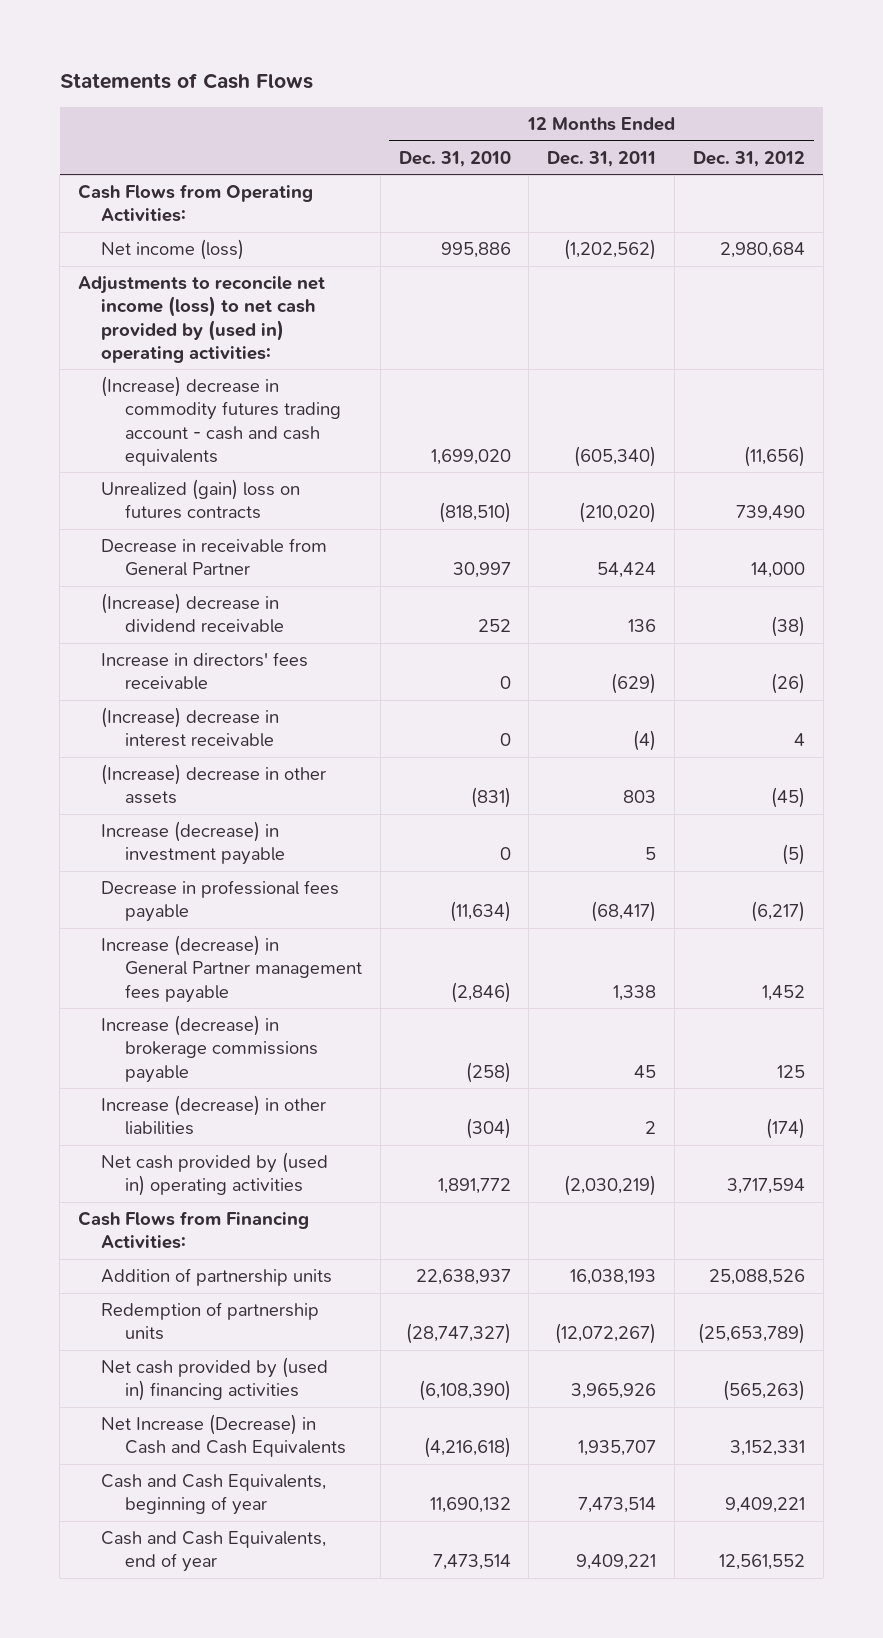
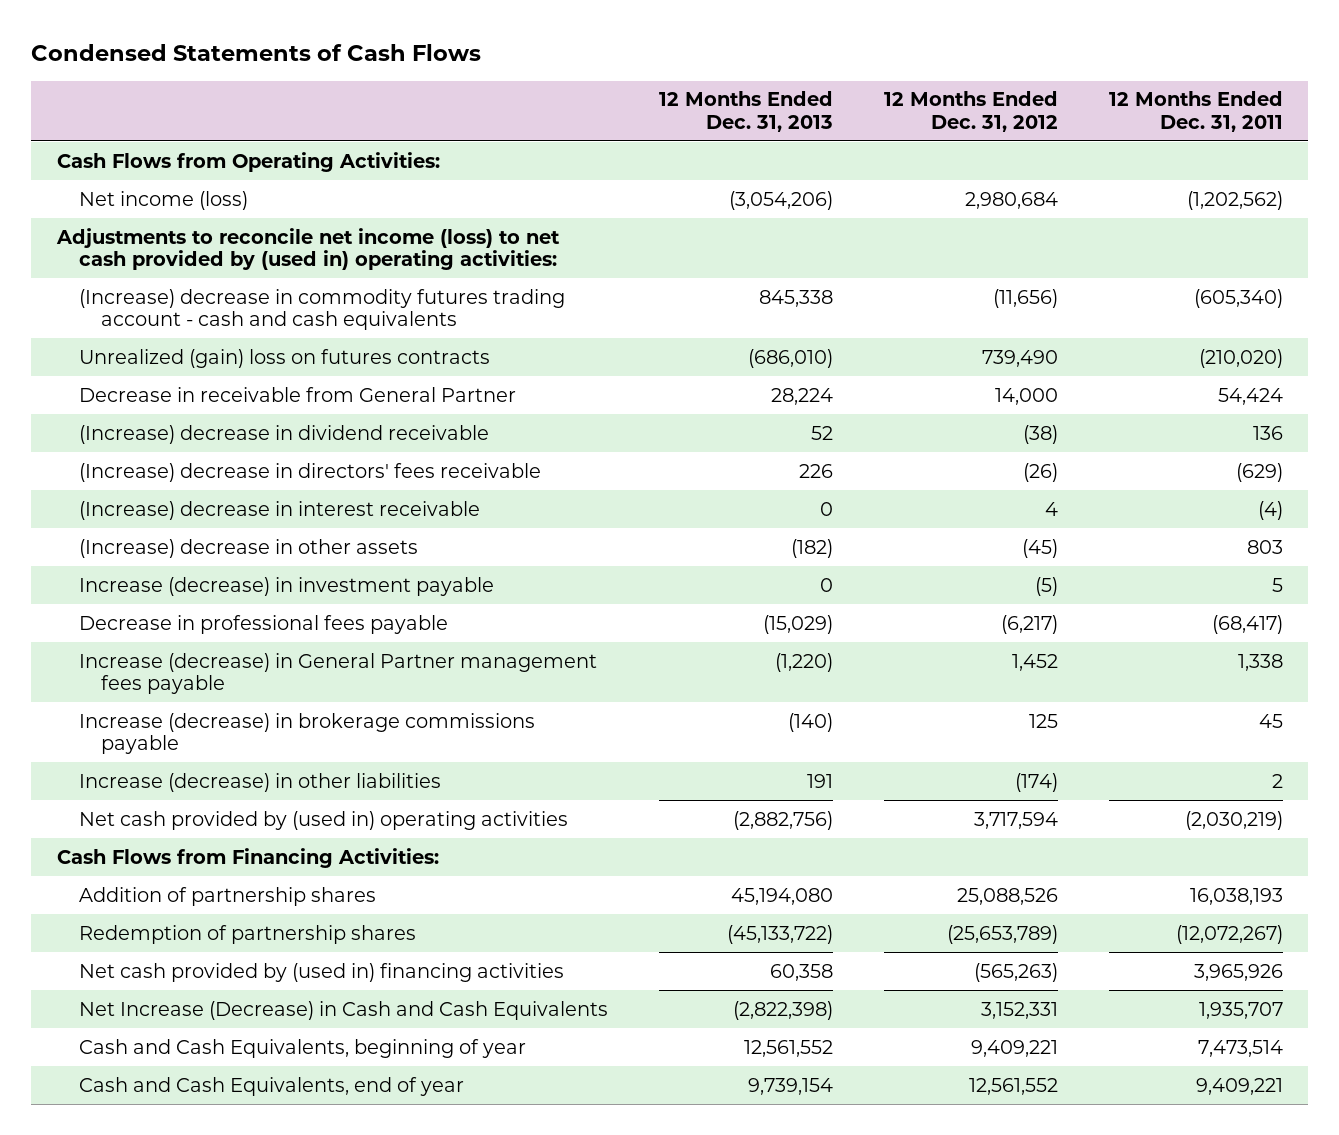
- Statements of Cash Flows
+ Condensed Statements of Cash Flows
- | 12 Months Ended Dec. 31, 2010 | 12 Months Ended Dec. 31, 2011 | 12 Months Ended Dec. 31, 2012
+ | 12 Months Ended Dec. 31, 2013 | 12 Months Ended Dec. 31, 2012 | 12 Months Ended Dec. 31, 2011
- Increase in directors' fees receivable | 0 | (629) | (26)
+ (Increase) decrease in directors' fees receivable | 226 | (26) | (629)
- Addition of partnership units | 22,638,937 | 16,038,193 | 25,088,526
- Redemption of partnership units | (28,747,327) | (12,072,267) | (25,653,789)
+ Addition of partnership shares | 45,194,080 | 25,088,526 | 16,038,193
+ Redemption of partnership shares | (45,133,722) | (25,653,789) | (12,072,267)

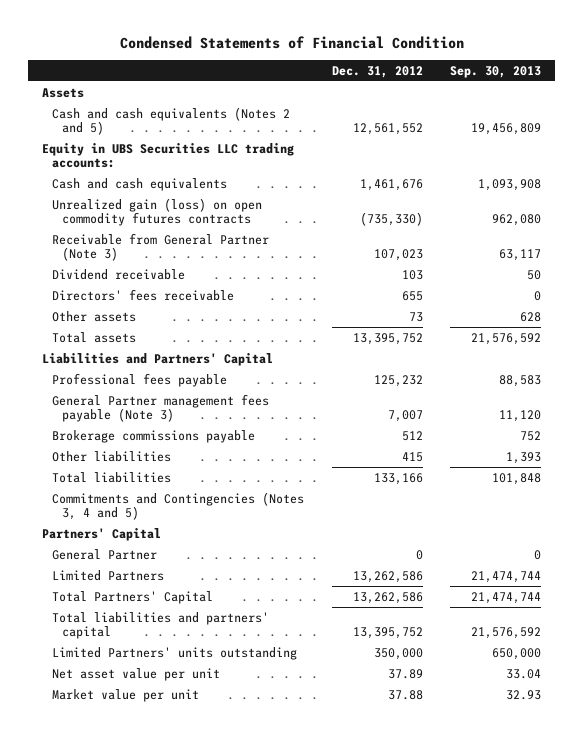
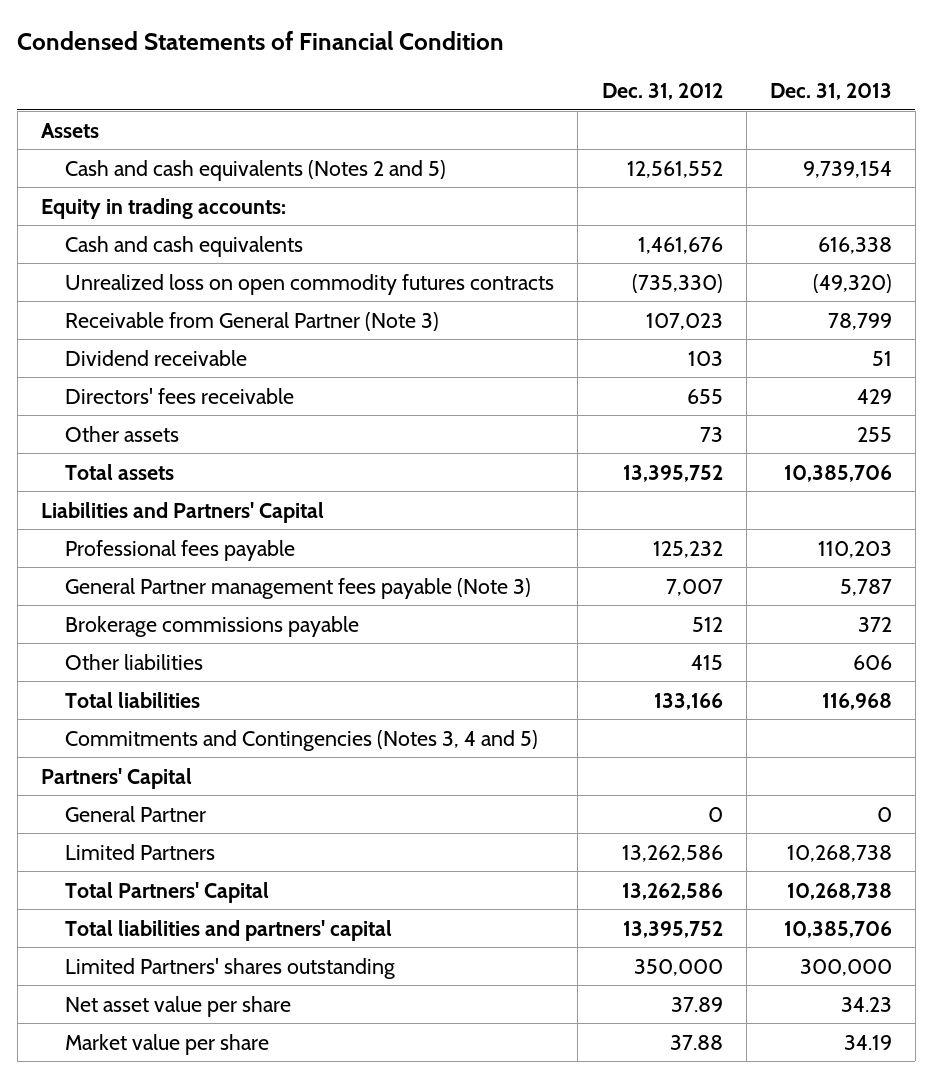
- | Dec. 31, 2012 | Sep. 30, 2013
+ | Dec. 31, 2012 | Dec. 31, 2013
- Equity in UBS Securities LLC trading accounts:
+ Equity in trading accounts:
- Unrealized gain (loss) on open commodity futures contracts | (735,330) | 962,080
+ Unrealized loss on open commodity futures contracts | (735,330) | (49,320)
- Limited Partners' units outstanding | 350,000 | 650,000
- Net asset value per unit | 37.89 | 33.04
- Market value per unit | 37.88 | 32.93
+ Limited Partners' shares outstanding | 350,000 | 300,000
+ Net asset value per share | 37.89 | 34.23
+ Market value per share | 37.88 | 34.19

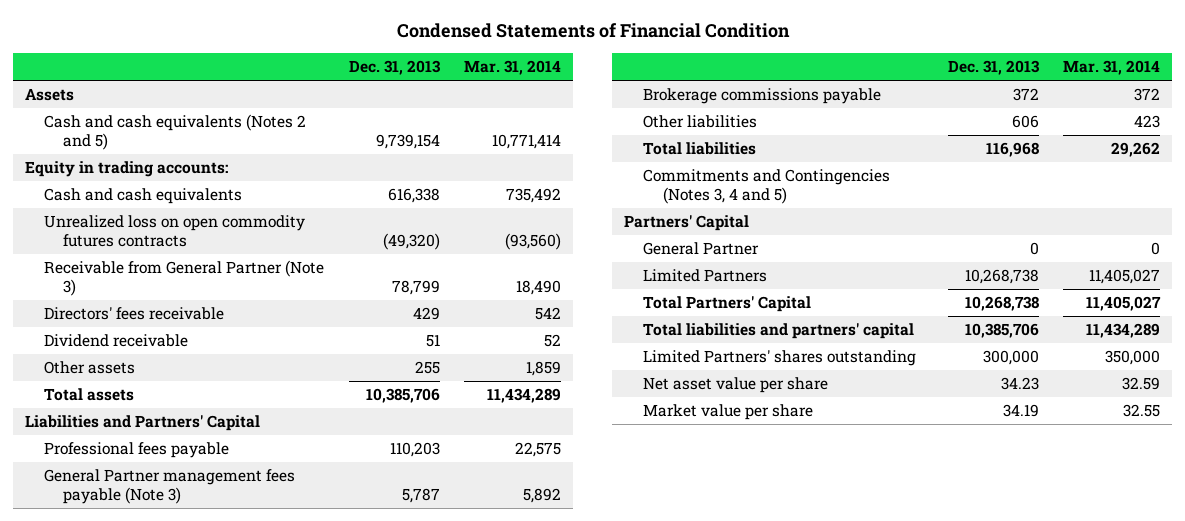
- | Dec. 31, 2012 | Dec. 31, 2013
+ | Dec. 31, 2013 | Mar. 31, 2014
moved down: Dividend receivable | 51 | 52

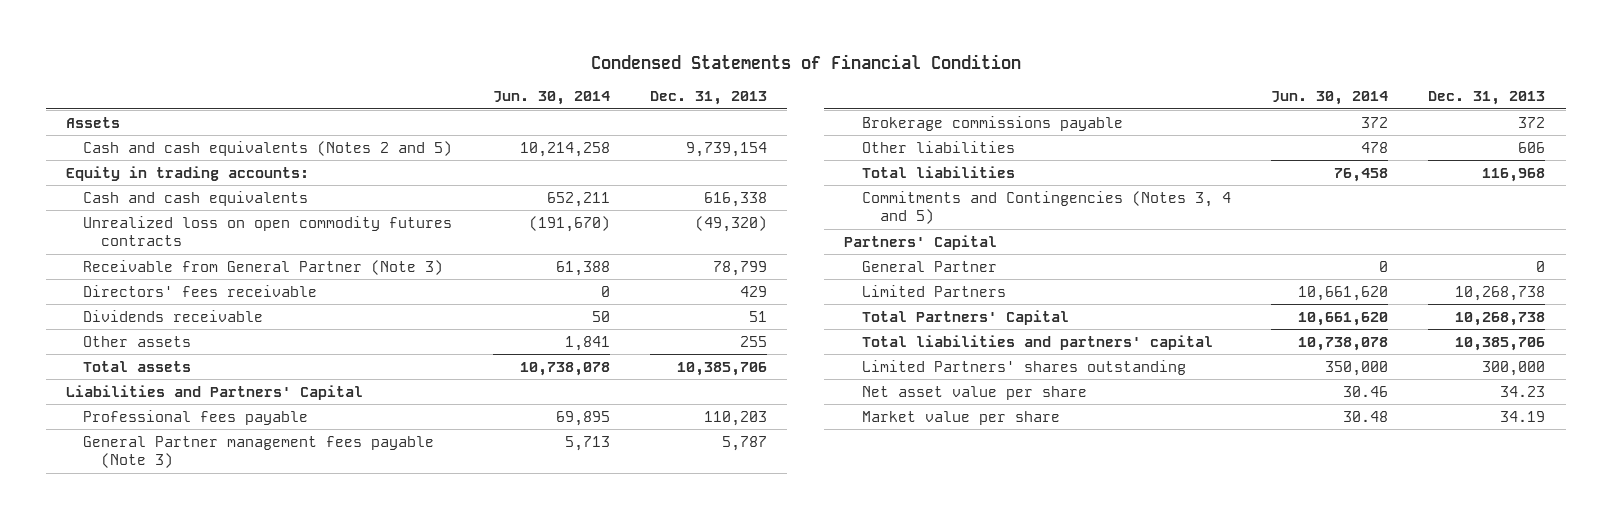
- | Dec. 31, 2013 | Mar. 31, 2014
+ | Jun. 30, 2014 | Dec. 31, 2013
- Dividend receivable | 51 | 52
+ Dividends receivable | 50 | 51

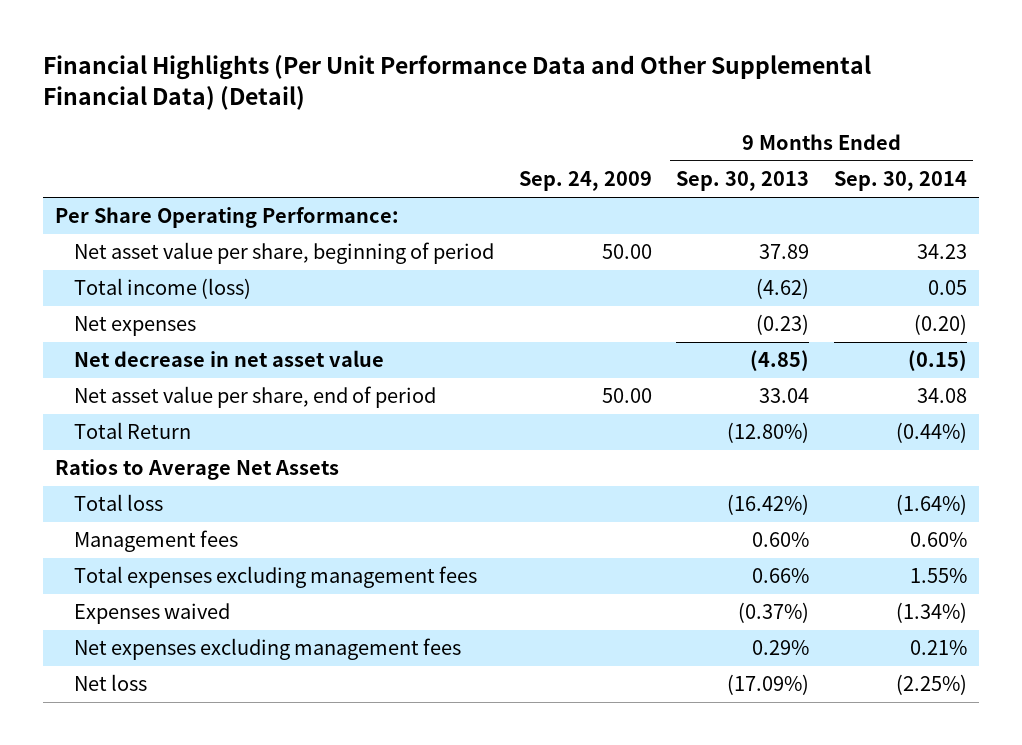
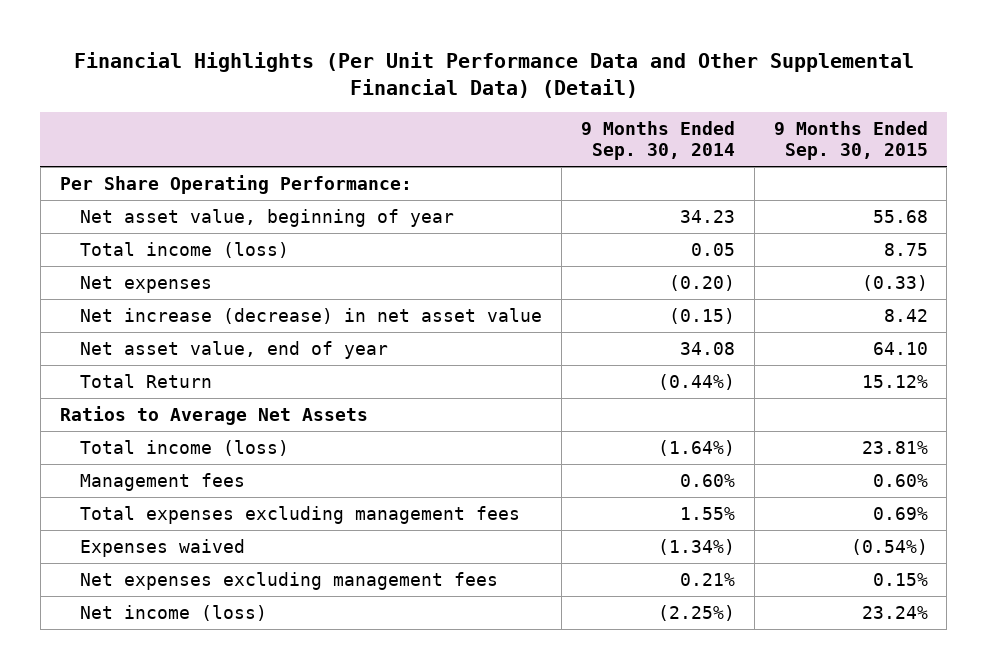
- | Sep. 24, 2009 | 9 Months Ended Sep. 30, 2013 | 9 Months Ended Sep. 30, 2014
+ | 9 Months Ended Sep. 30, 2014 | 9 Months Ended Sep. 30, 2015
- Net asset value per share, beginning of period | 50.00 | 37.89 | 34.23
+ Net asset value, beginning of year | 34.23 | 55.68
- Net decrease in net asset value | | (4.85) | (0.15)
- Net asset value per share, end of period | 50.00 | 33.04 | 34.08
+ Net increase (decrease) in net asset value | (0.15) | 8.42
+ Net asset value, end of year | 34.08 | 64.10
- Total loss | | (16.42%) | (1.64%)
+ Total income (loss) | (1.64%) | 23.81%
- Net loss | | (17.09%) | (2.25%)
+ Net income (loss) | (2.25%) | 23.24%

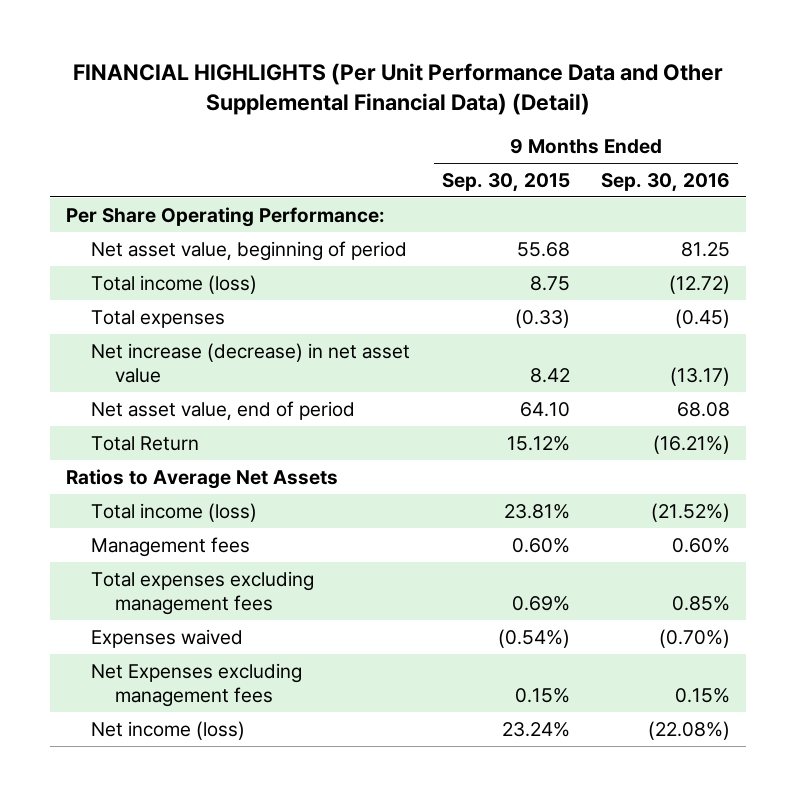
- Financial Highlights (Per Unit Performance Data and Other Supplemental Financial Data) (Detail)
+ FINANCIAL HIGHLIGHTS (Per Unit Performance Data and Other Supplemental Financial Data) (Detail)
- | 9 Months Ended Sep. 30, 2014 | 9 Months Ended Sep. 30, 2015
+ | 9 Months Ended Sep. 30, 2015 | 9 Months Ended Sep. 30, 2016
- Net asset value, beginning of year | 34.23 | 55.68
+ Net asset value, beginning of period | 55.68 | 81.25
- Net expenses | (0.20) | (0.33)
+ Total expenses | (0.33) | (0.45)
- Net asset value, end of year | 34.08 | 64.10
+ Net asset value, end of period | 64.10 | 68.08
- Net expenses excluding management fees | 0.21% | 0.15%
+ Net Expenses excluding management fees | 0.15% | 0.15%

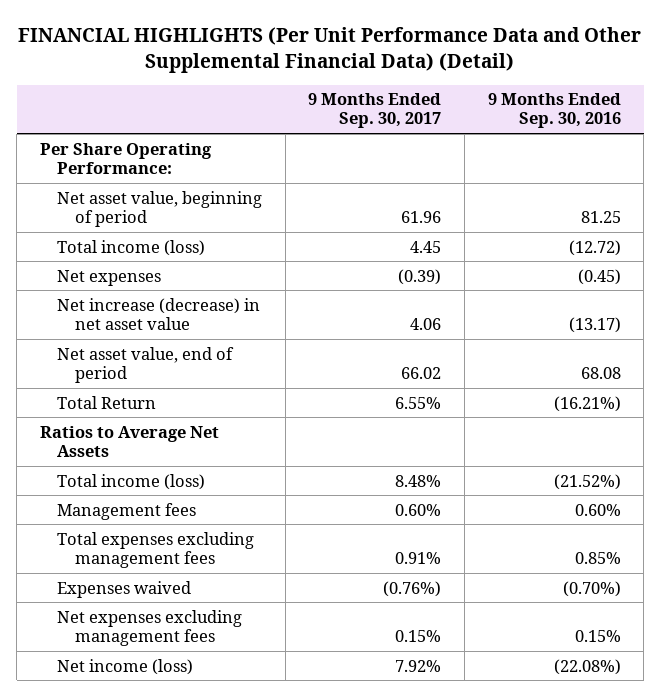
- | 9 Months Ended Sep. 30, 2015 | 9 Months Ended Sep. 30, 2016
+ | 9 Months Ended Sep. 30, 2017 | 9 Months Ended Sep. 30, 2016
- Total expenses | (0.33) | (0.45)
+ Net expenses | (0.39) | (0.45)
- Net Expenses excluding management fees | 0.15% | 0.15%
+ Net expenses excluding management fees | 0.15% | 0.15%

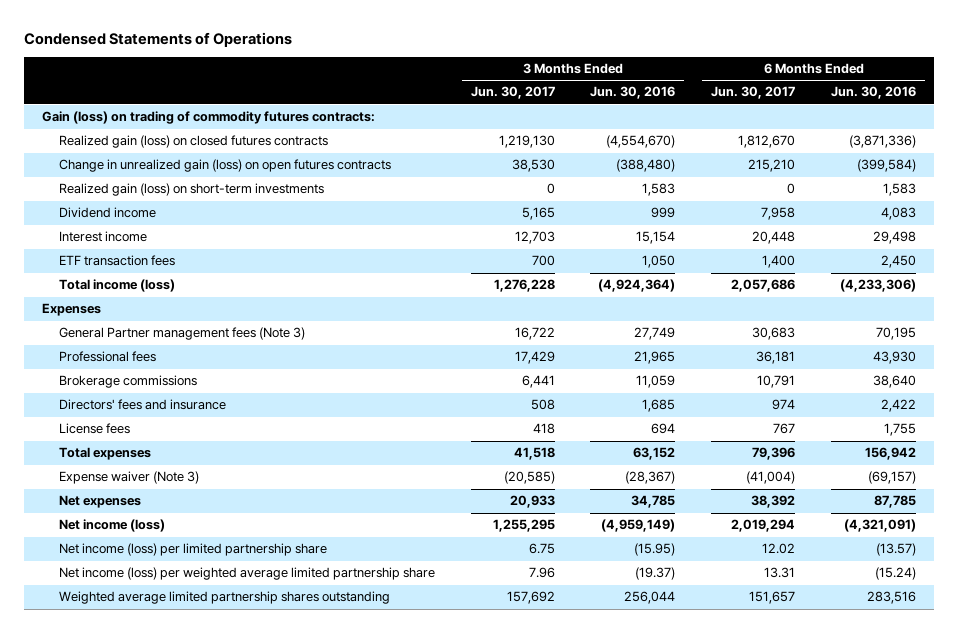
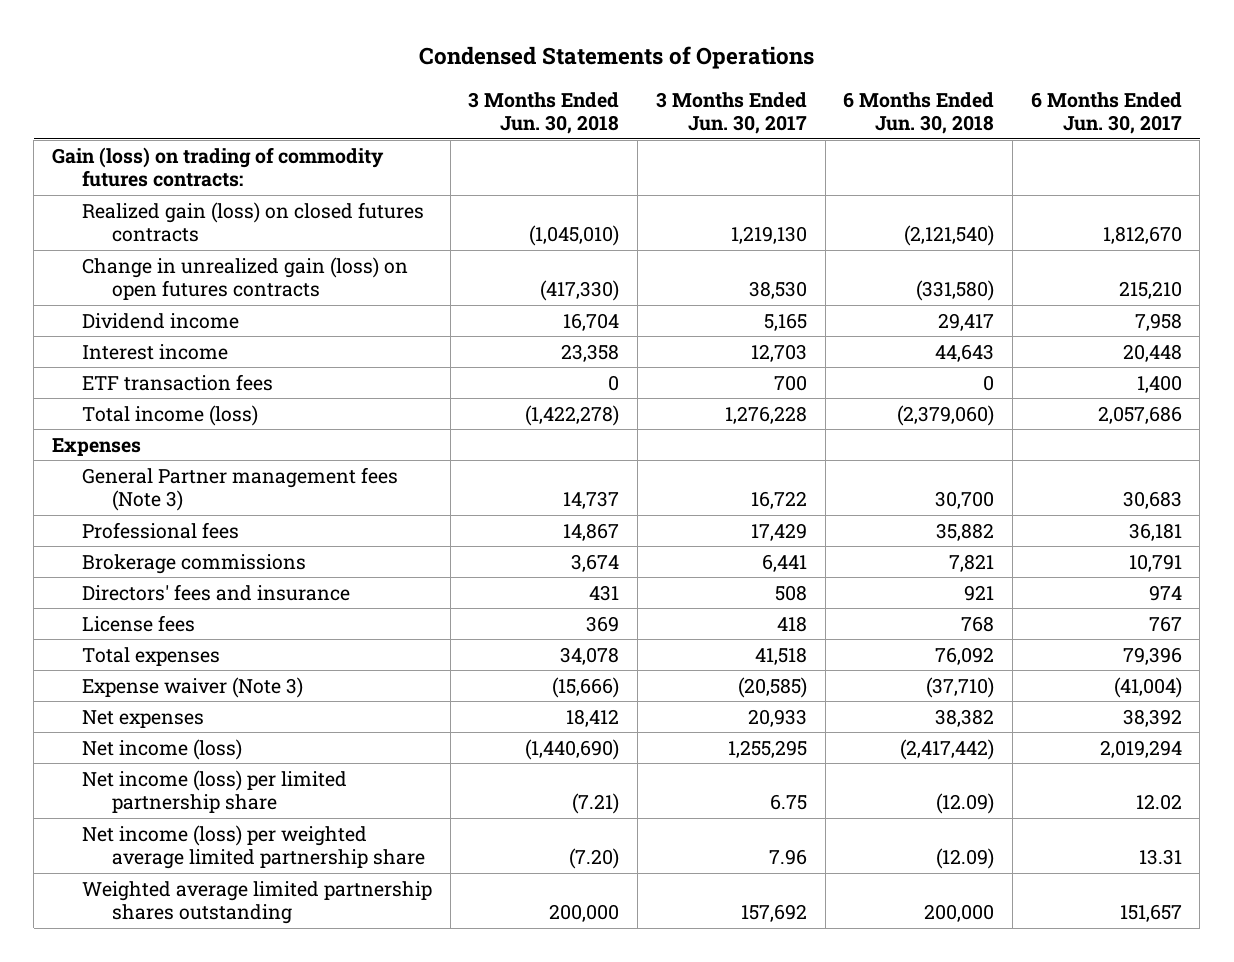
- | 3 Months Ended Jun. 30, 2017 | 3 Months Ended Jun. 30, 2016 | 6 Months Ended Jun. 30, 2017 | 6 Months Ended Jun. 30, 2016
+ | 3 Months Ended Jun. 30, 2018 | 3 Months Ended Jun. 30, 2017 | 6 Months Ended Jun. 30, 2018 | 6 Months Ended Jun. 30, 2017
- Realized gain (loss) on short-term investments | 0 | 1,583 | 0 | 1,583

